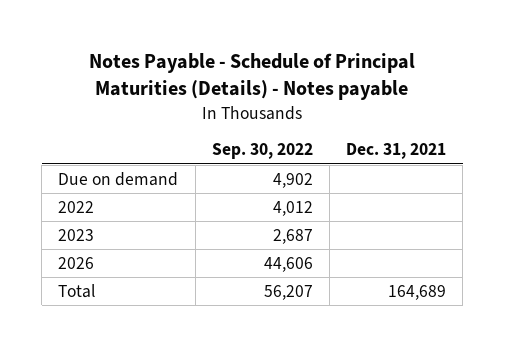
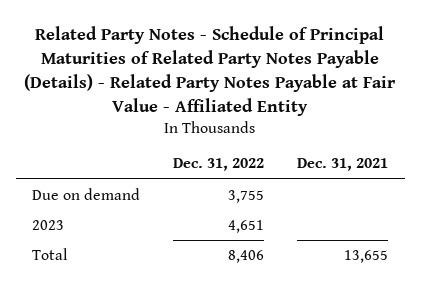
- Notes Payable - Schedule of Principal Maturities (Details) - Notes payable
+ Related Party Notes - Schedule of Principal Maturities of Related Party Notes Payable (Details) - Related Party Notes Payable at Fair Value - Affiliated Entity
- | Sep. 30, 2022 | Dec. 31, 2021
+ | Dec. 31, 2022 | Dec. 31, 2021
- 2022 | 4,012 |
- 2026 | 44,606 |
- Total | 56,207 | 164,689
+ Total | 8,406 | 13,655

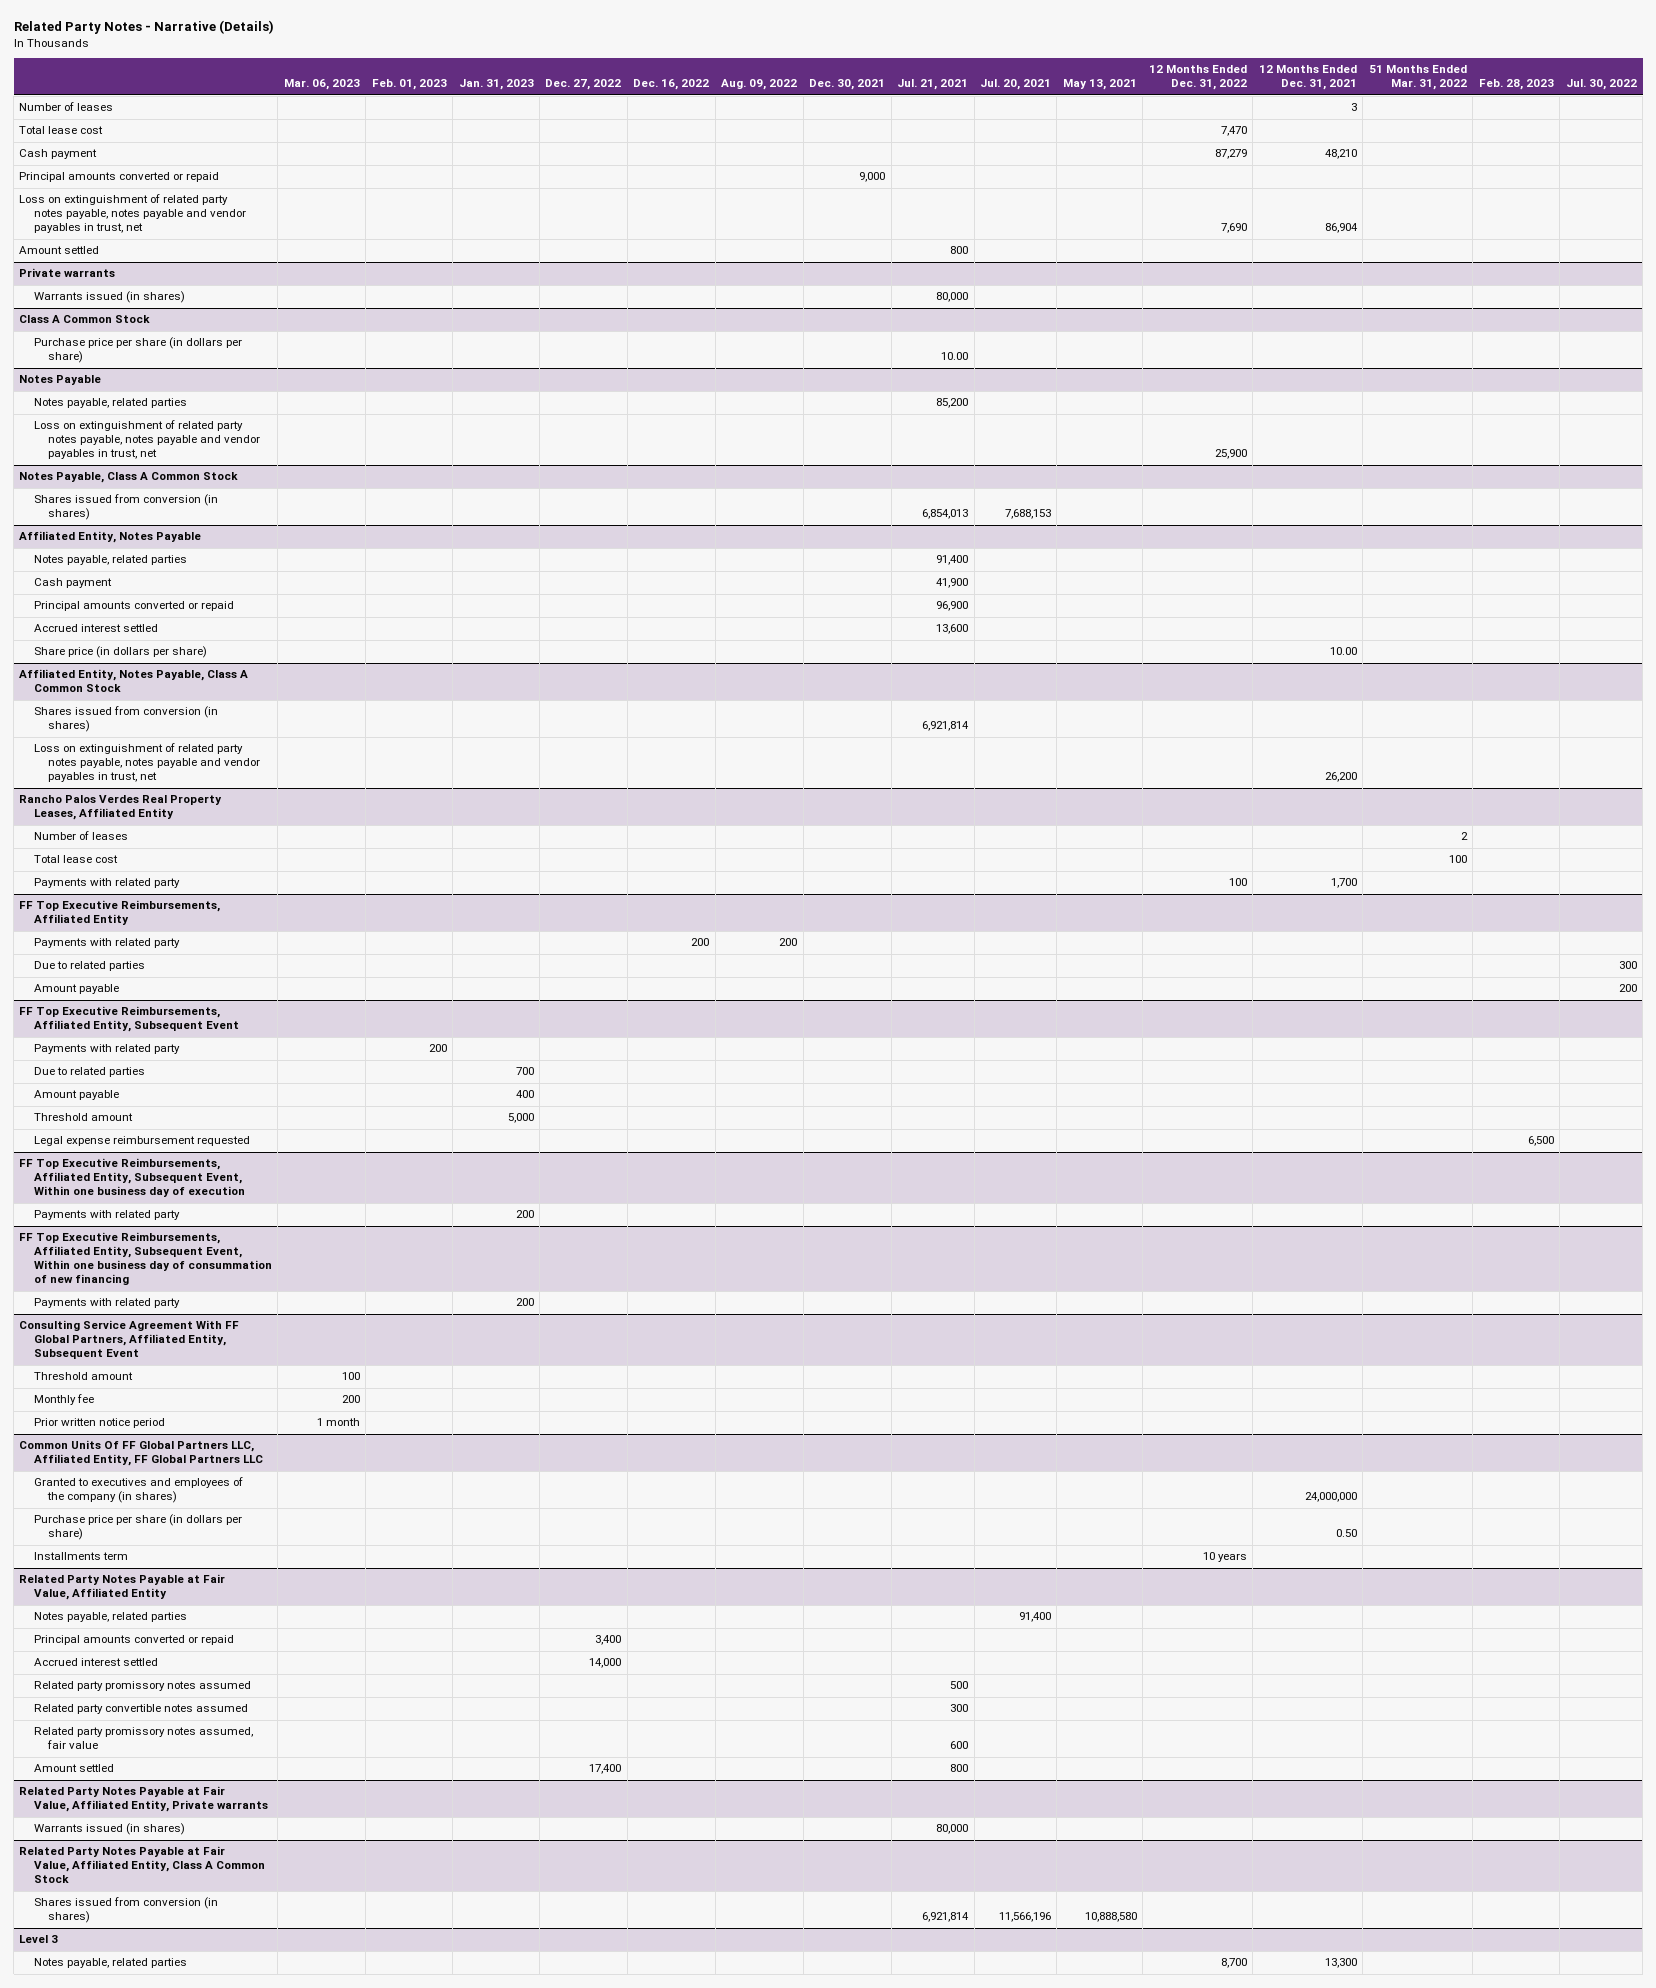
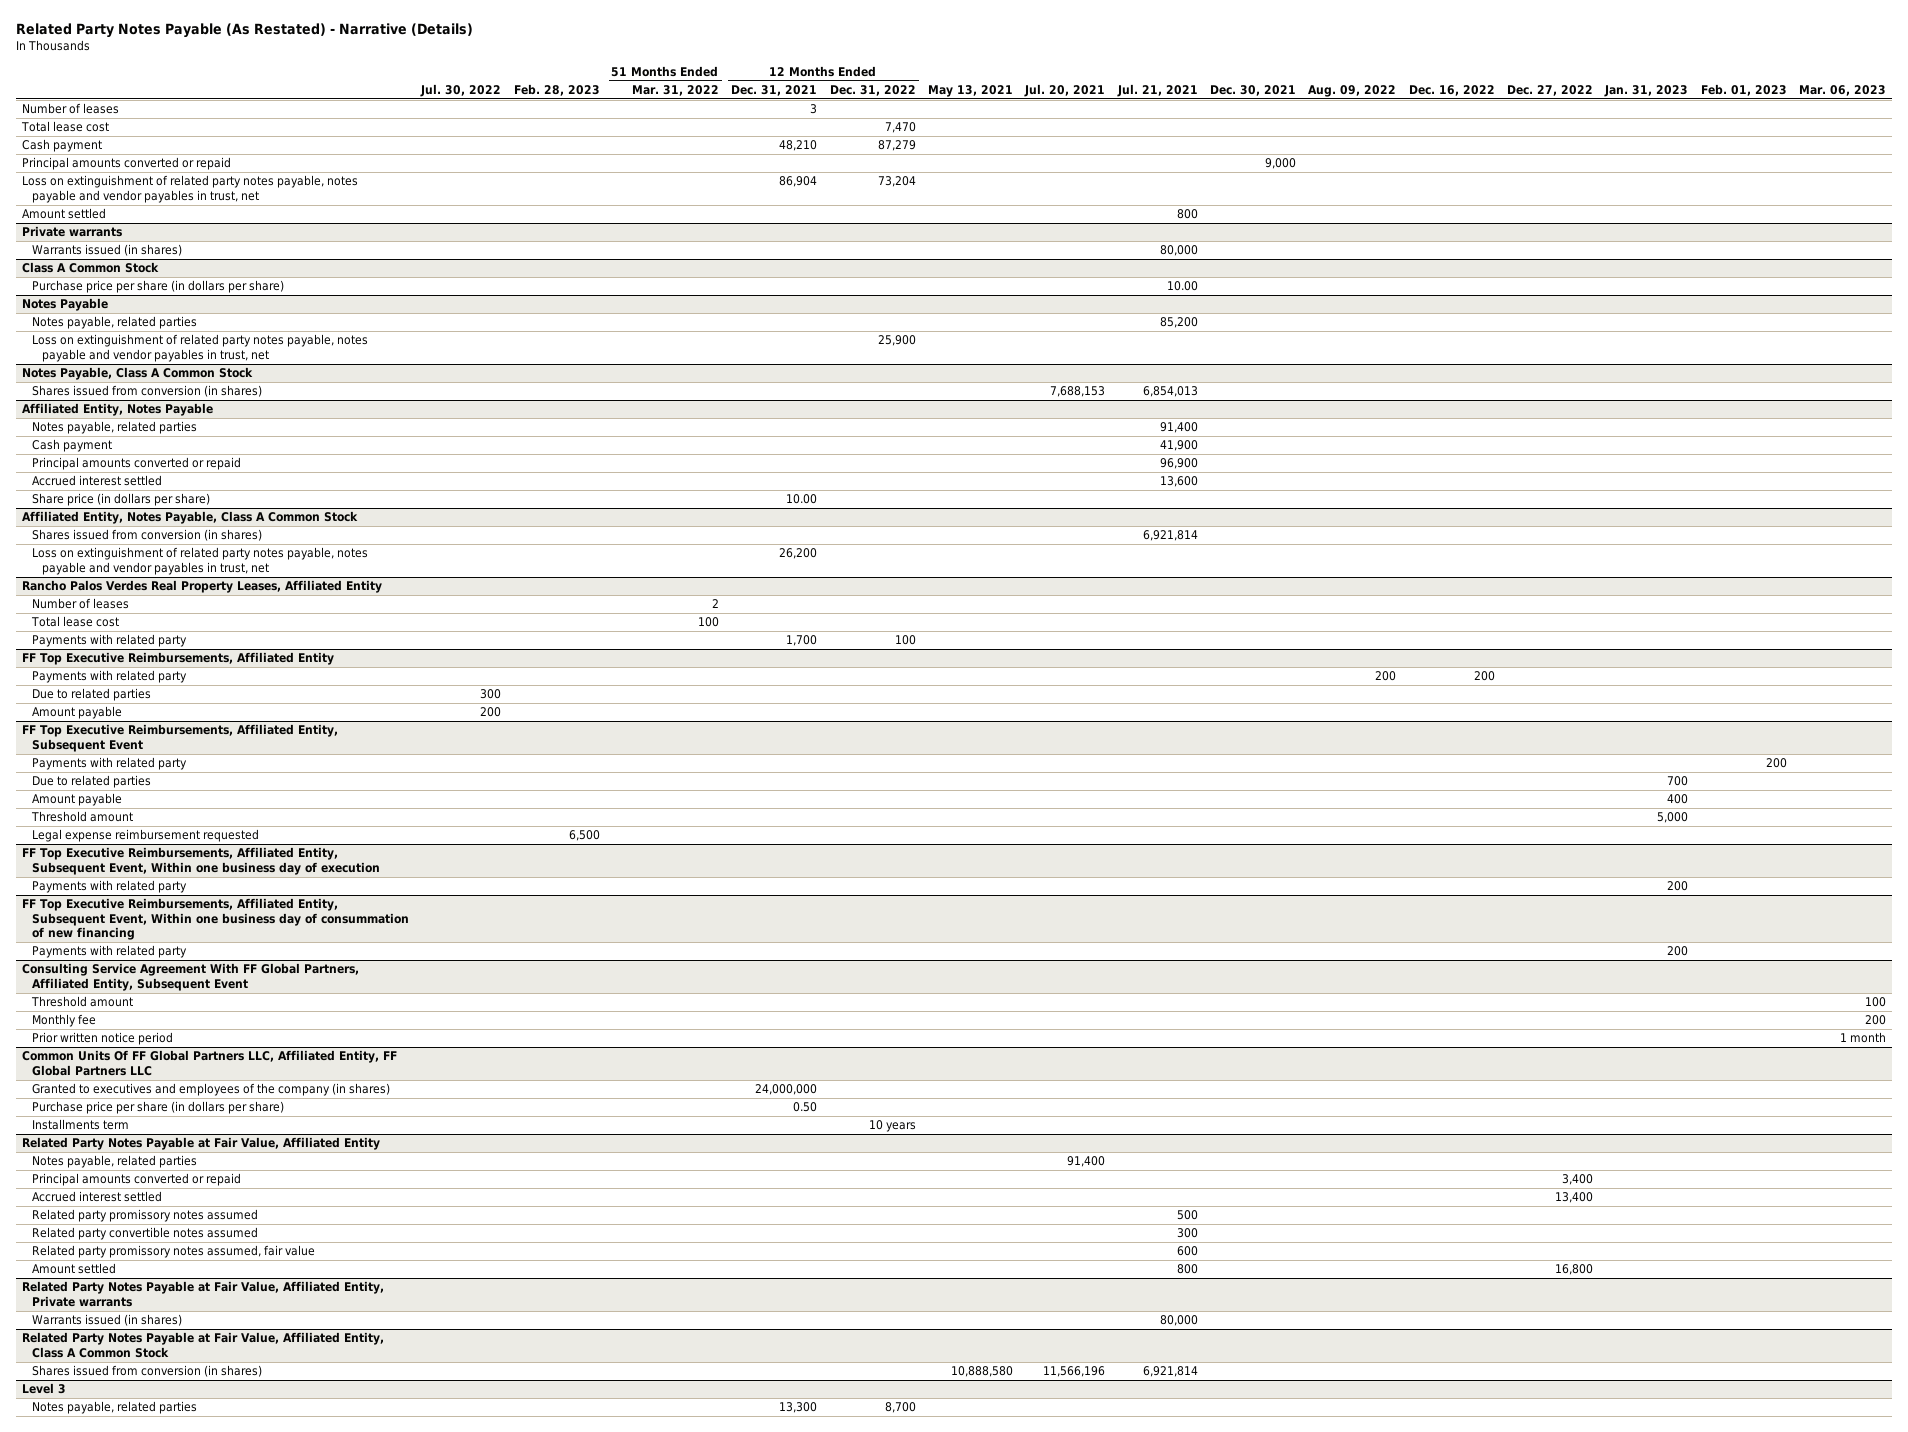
- Related Party Notes - Narrative (Details)
+ Related Party Notes Payable (As Restated) - Narrative (Details)
- | Mar. 06, 2023 | Feb. 01, 2023 | Jan. 31, 2023 | Dec. 27, 2022 | Dec. 16, 2022 | Aug. 09, 2022 | Dec. 30, 2021 | Jul. 21, 2021 | Jul. 20, 2021 | May 13, 2021 | 12 Months Ended Dec. 31, 2022 | 12 Months Ended Dec. 31, 2021 | 51 Months Ended Mar. 31, 2022 | Feb. 28, 2023 | Jul. 30, 2022
+ | Jul. 30, 2022 | Feb. 28, 2023 | 51 Months Ended Mar. 31, 2022 | 12 Months Ended Dec. 31, 2021 | 12 Months Ended Dec. 31, 2022 | May 13, 2021 | Jul. 20, 2021 | Jul. 21, 2021 | Dec. 30, 2021 | Aug. 09, 2022 | Dec. 16, 2022 | Dec. 27, 2022 | Jan. 31, 2023 | Feb. 01, 2023 | Mar. 06, 2023
- Loss on extinguishment of related party notes payable, notes payable and vendor payables in trust, net | | | | | | | | | | | 7,690 | 86,904 | | |
+ Loss on extinguishment of related party notes payable, notes payable and vendor payables in trust, net | | | | 86,904 | 73,204 | | | | | | | | | |
@ Related Party Notes Payable at Fair Value, Affiliated Entity
- Accrued interest settled | | | | 14,000 | | | | | | | | | | |
+ Accrued interest settled | | | | | | | | | | | | 13,400 | | |
- Amount settled | | | | 17,400 | | | | 800 | | | | | | |
+ Amount settled | | | | | | | | 800 | | | | 16,800 | | |

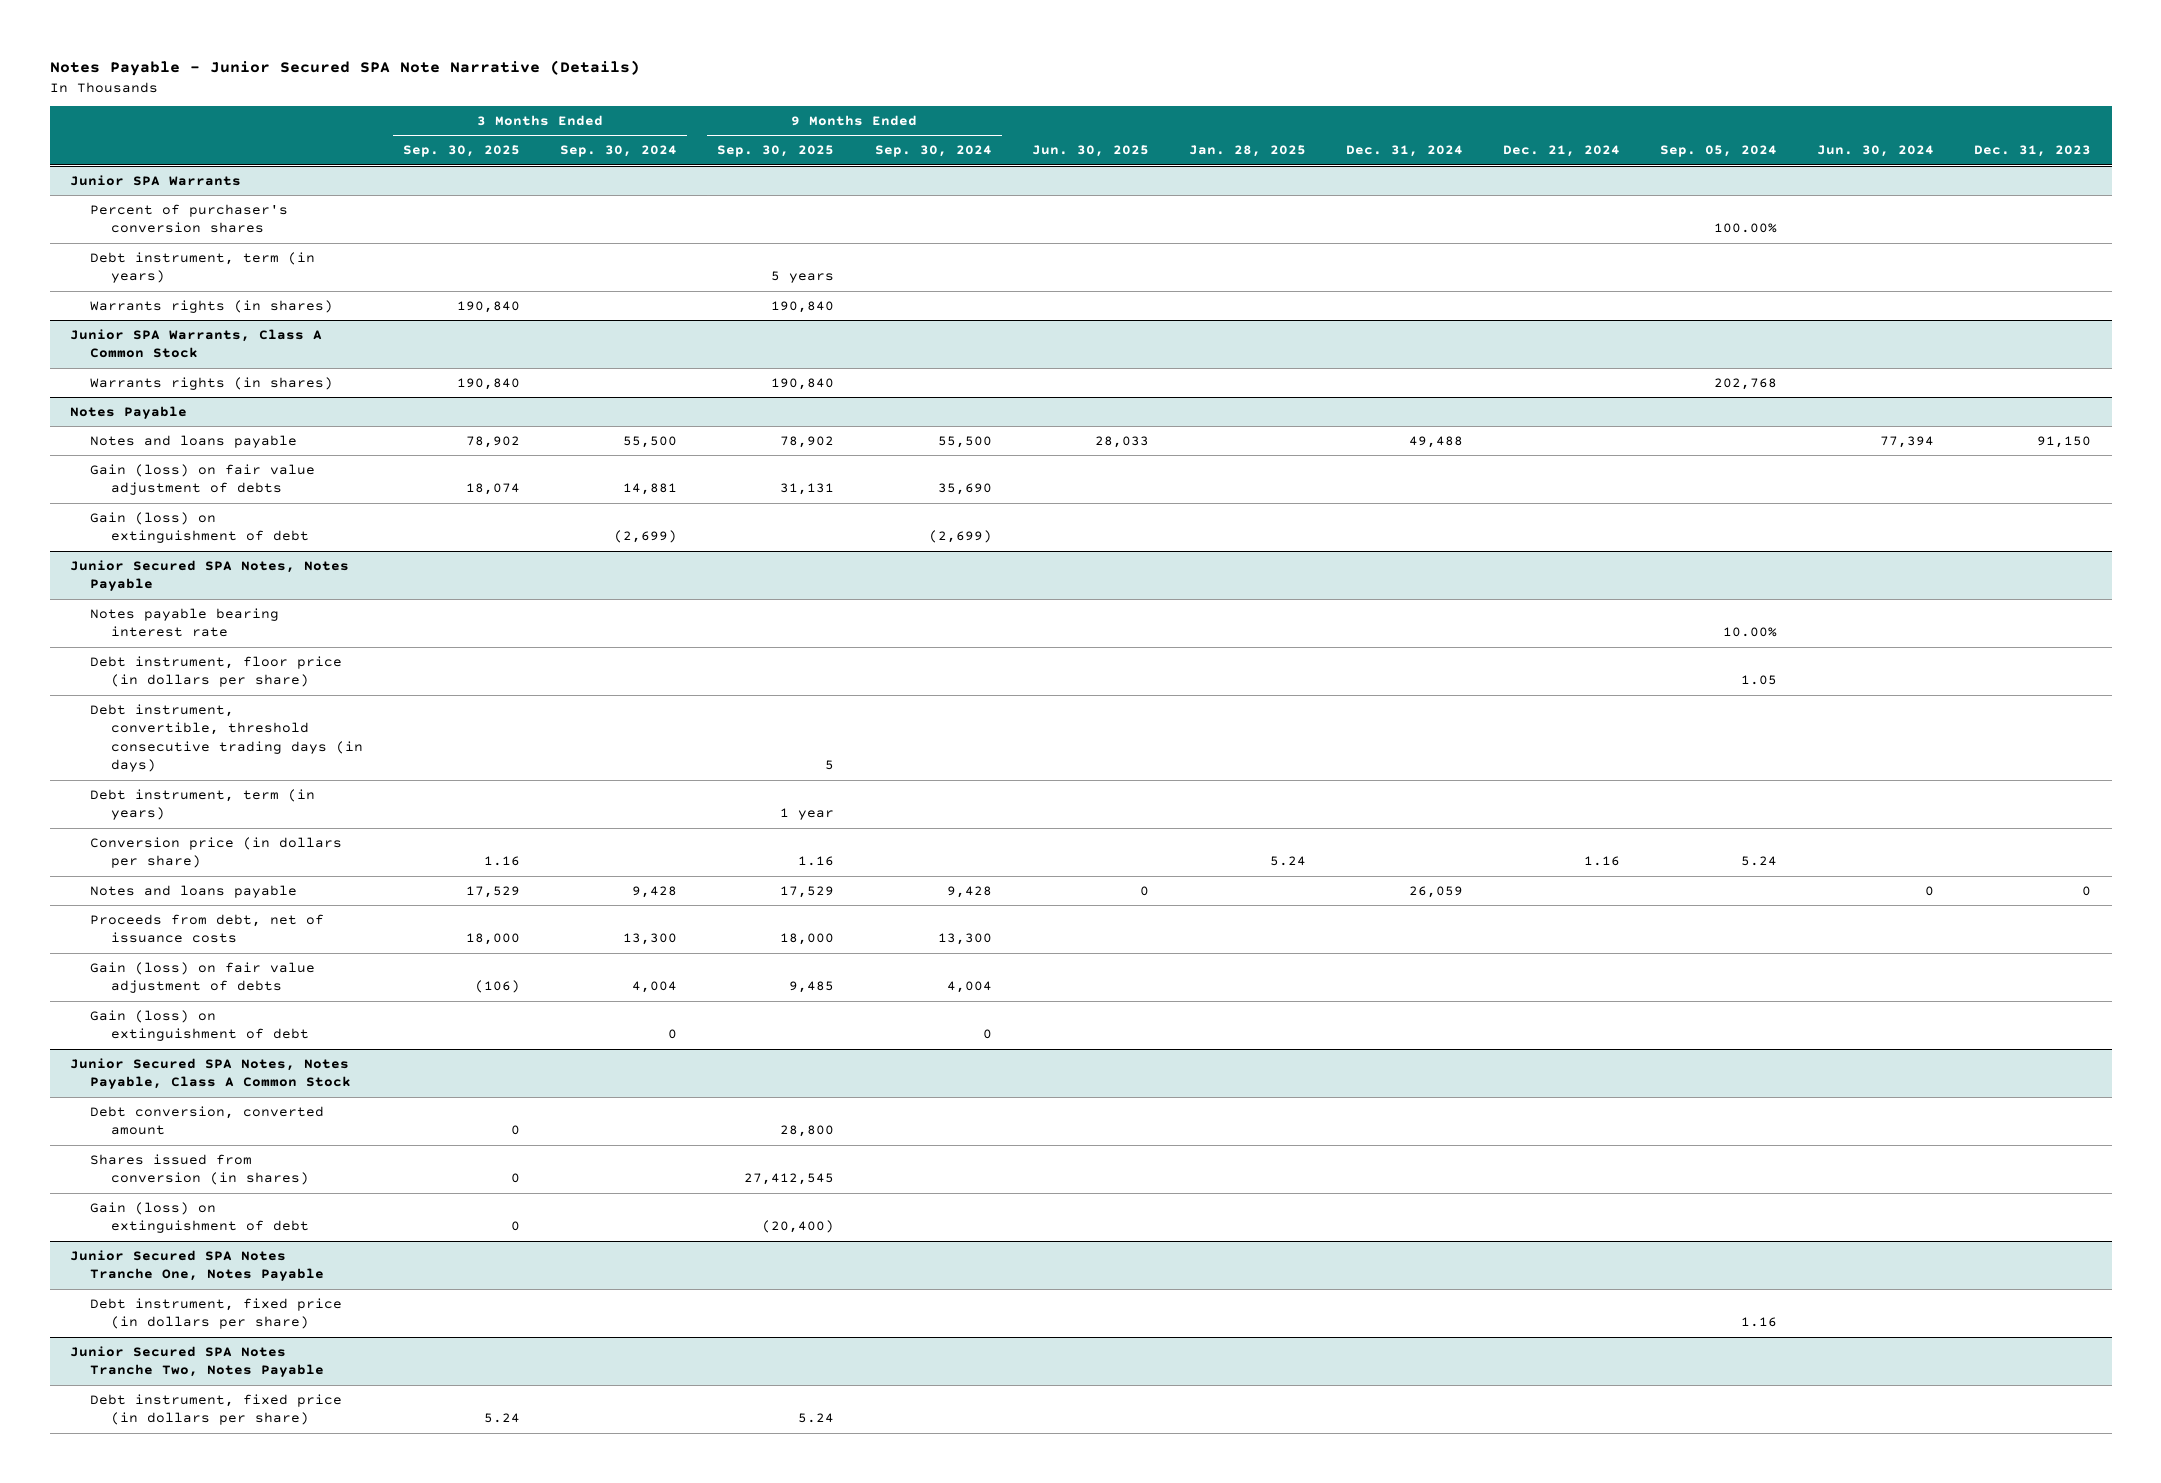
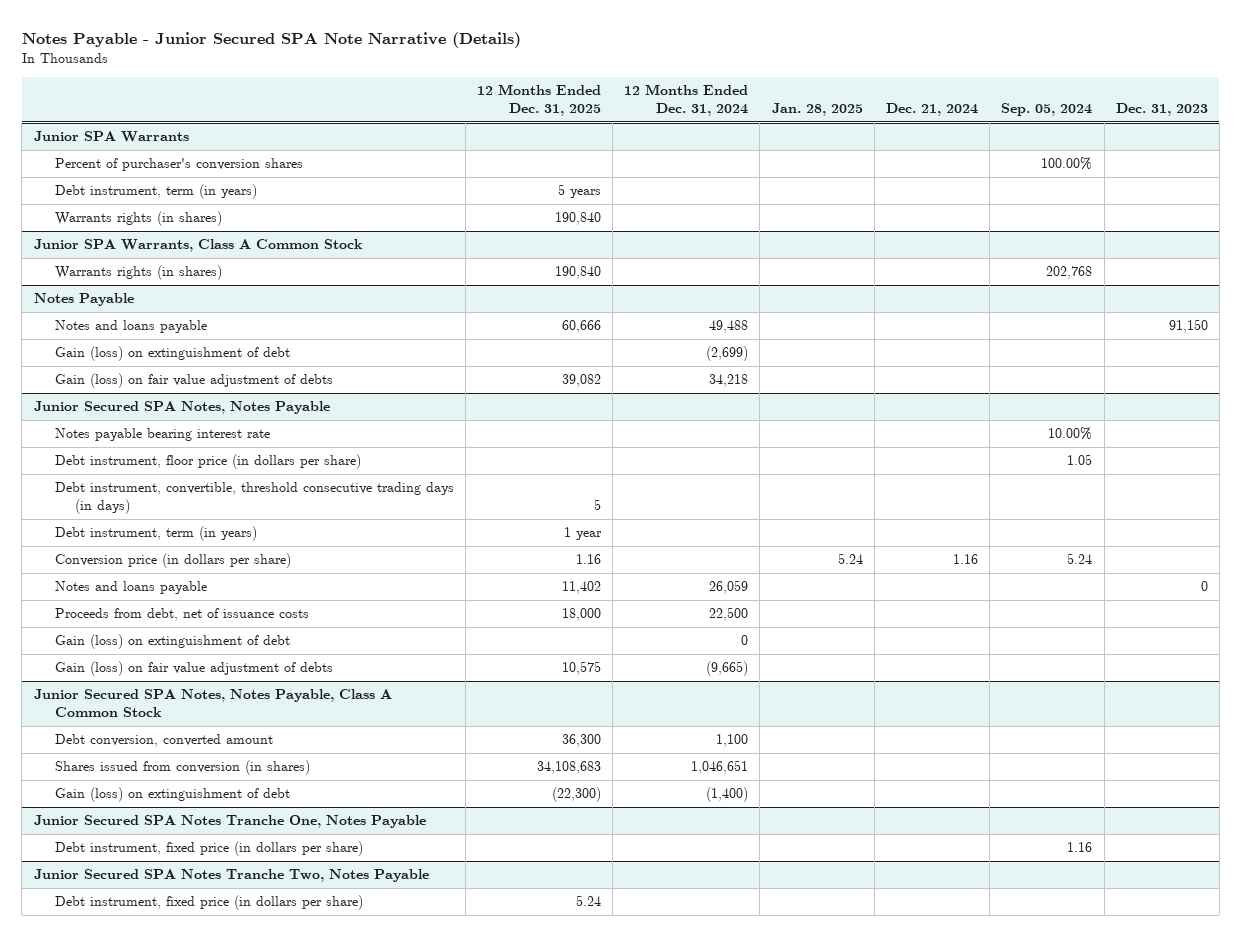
- | 3 Months Ended Sep. 30, 2025 | 3 Months Ended Sep. 30, 2024 | 9 Months Ended Sep. 30, 2025 | 9 Months Ended Sep. 30, 2024 | Jun. 30, 2025 | Jan. 28, 2025 | Dec. 31, 2024 | Dec. 21, 2024 | Sep. 05, 2024 | Jun. 30, 2024 | Dec. 31, 2023
+ | 12 Months Ended Dec. 31, 2025 | 12 Months Ended Dec. 31, 2024 | Jan. 28, 2025 | Dec. 21, 2024 | Sep. 05, 2024 | Dec. 31, 2023
@ Notes Payable
moved down: Gain (loss) on fair value adjustment of debts | 39,082 | 34,218 | | | |
@ Junior Secured SPA Notes, Notes Payable
moved down: Gain (loss) on fair value adjustment of debts | 10,575 | (9,665) | | | |

